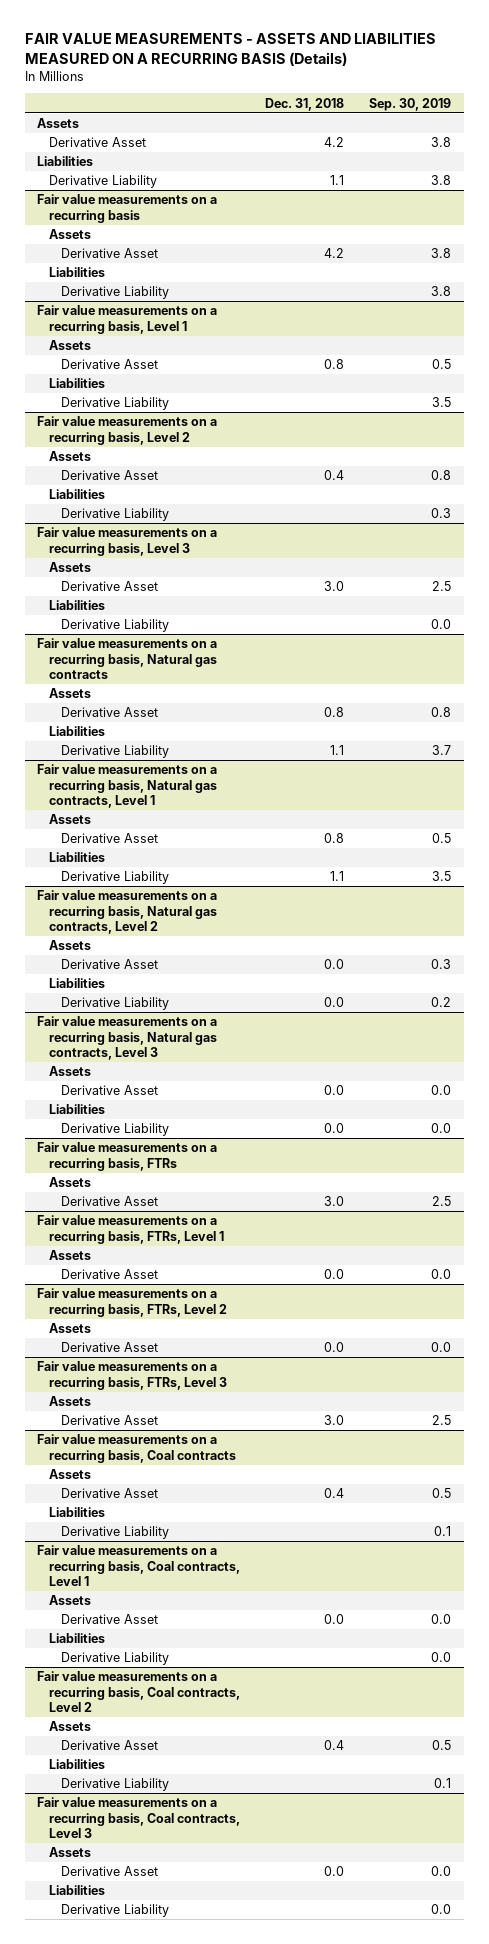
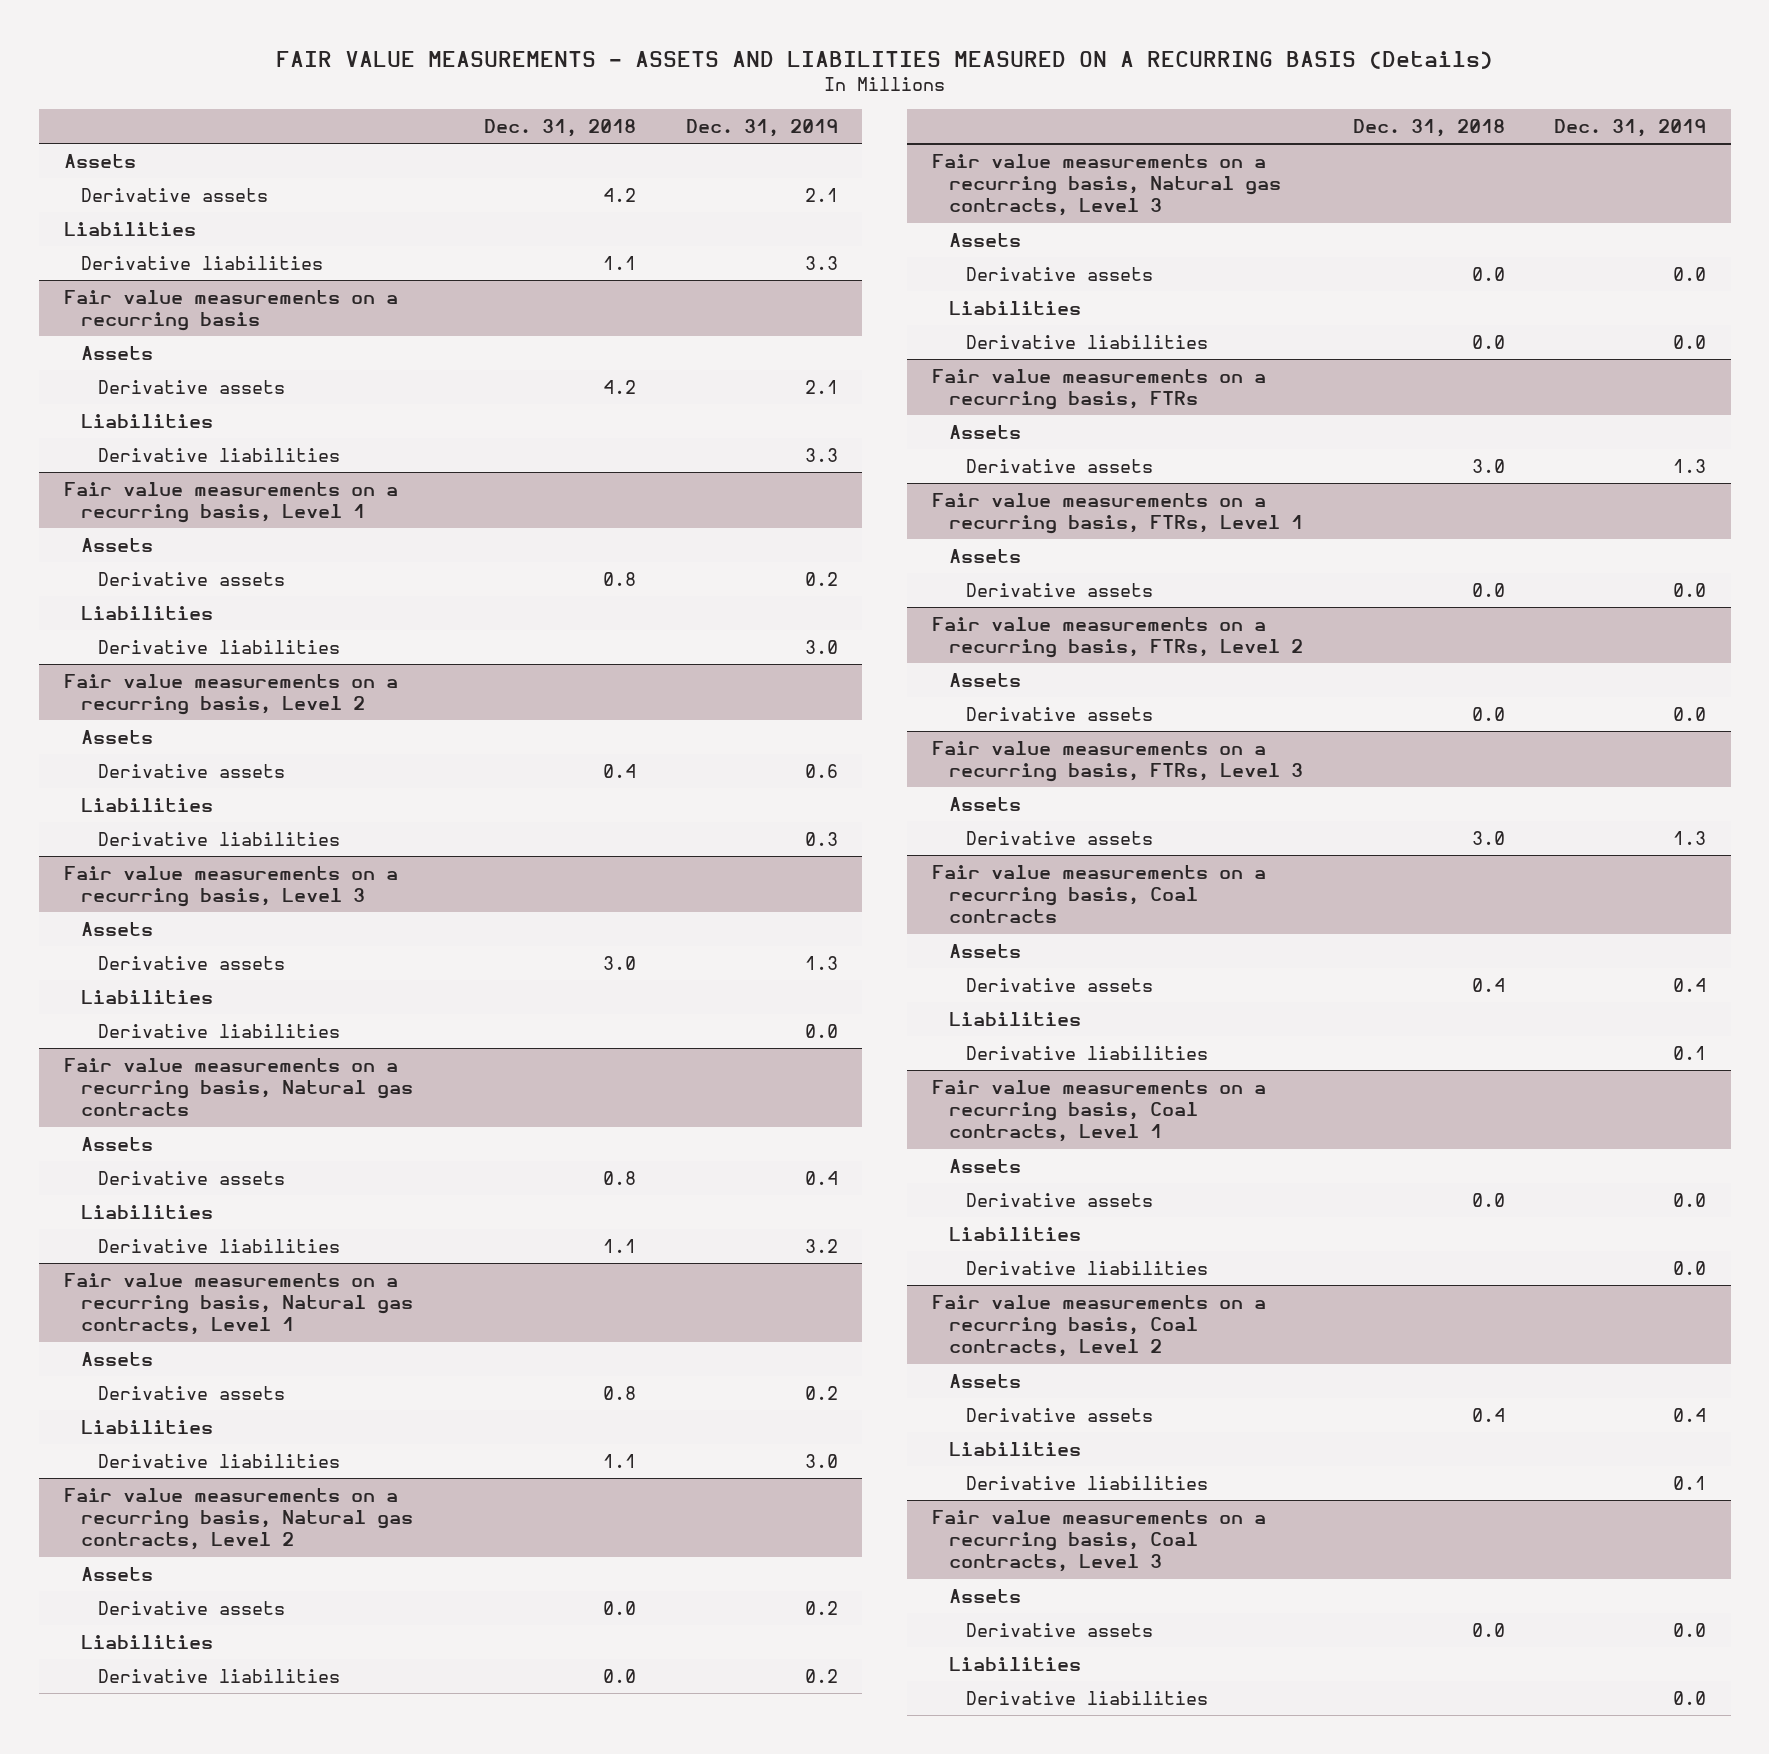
- | Dec. 31, 2018 | Sep. 30, 2019
+ | Dec. 31, 2018 | Dec. 31, 2019
- Derivative Asset | 4.2 | 3.8
+ Derivative assets | 4.2 | 2.1
- Derivative Liability | 1.1 | 3.8
+ Derivative liabilities | 1.1 | 3.3
@ Fair value measurements on a recurring basis
- Derivative Asset | 4.2 | 3.8
+ Derivative assets | 4.2 | 2.1
- Derivative Liability | | 3.8
+ Derivative liabilities | | 3.3
@ Fair value measurements on a recurring basis, Level 1
- Derivative Asset | 0.8 | 0.5
+ Derivative assets | 0.8 | 0.2
- Derivative Liability | | 3.5
+ Derivative liabilities | | 3.0
@ Fair value measurements on a recurring basis, Level 2
- Derivative Asset | 0.4 | 0.8
+ Derivative assets | 0.4 | 0.6
- Derivative Liability | | 0.3
+ Derivative liabilities | | 0.3
@ Fair value measurements on a recurring basis, Level 3
- Derivative Asset | 3.0 | 2.5
+ Derivative assets | 3.0 | 1.3
- Derivative Liability | | 0.0
+ Derivative liabilities | | 0.0
@ Fair value measurements on a recurring basis, Natural gas contracts
- Derivative Asset | 0.8 | 0.8
+ Derivative assets | 0.8 | 0.4
- Derivative Liability | 1.1 | 3.7
+ Derivative liabilities | 1.1 | 3.2
@ Fair value measurements on a recurring basis, Natural gas contracts, Level 1
- Derivative Asset | 0.8 | 0.5
+ Derivative assets | 0.8 | 0.2
- Derivative Liability | 1.1 | 3.5
+ Derivative liabilities | 1.1 | 3.0
@ Fair value measurements on a recurring basis, Natural gas contracts, Level 2
- Derivative Asset | 0.0 | 0.3
+ Derivative assets | 0.0 | 0.2
- Derivative Liability | 0.0 | 0.2
+ Derivative liabilities | 0.0 | 0.2
@ Fair value measurements on a recurring basis, Natural gas contracts, Level 3
- Derivative Asset | 0.0 | 0.0
+ Derivative assets | 0.0 | 0.0
- Derivative Liability | 0.0 | 0.0
+ Derivative liabilities | 0.0 | 0.0
@ Fair value measurements on a recurring basis, FTRs
- Derivative Asset | 3.0 | 2.5
+ Derivative assets | 3.0 | 1.3
@ Fair value measurements on a recurring basis, FTRs, Level 1
- Derivative Asset | 0.0 | 0.0
+ Derivative assets | 0.0 | 0.0
@ Fair value measurements on a recurring basis, FTRs, Level 2
- Derivative Asset | 0.0 | 0.0
+ Derivative assets | 0.0 | 0.0
@ Fair value measurements on a recurring basis, FTRs, Level 3
- Derivative Asset | 3.0 | 2.5
+ Derivative assets | 3.0 | 1.3
@ Fair value measurements on a recurring basis, Coal contracts
- Derivative Asset | 0.4 | 0.5
+ Derivative assets | 0.4 | 0.4
- Derivative Liability | | 0.1
+ Derivative liabilities | | 0.1
@ Fair value measurements on a recurring basis, Coal contracts, Level 1
- Derivative Asset | 0.0 | 0.0
+ Derivative assets | 0.0 | 0.0
- Derivative Liability | | 0.0
+ Derivative liabilities | | 0.0
@ Fair value measurements on a recurring basis, Coal contracts, Level 2
- Derivative Asset | 0.4 | 0.5
+ Derivative assets | 0.4 | 0.4
- Derivative Liability | | 0.1
+ Derivative liabilities | | 0.1
@ Fair value measurements on a recurring basis, Coal contracts, Level 3
- Derivative Asset | 0.0 | 0.0
+ Derivative assets | 0.0 | 0.0
- Derivative Liability | | 0.0
+ Derivative liabilities | | 0.0

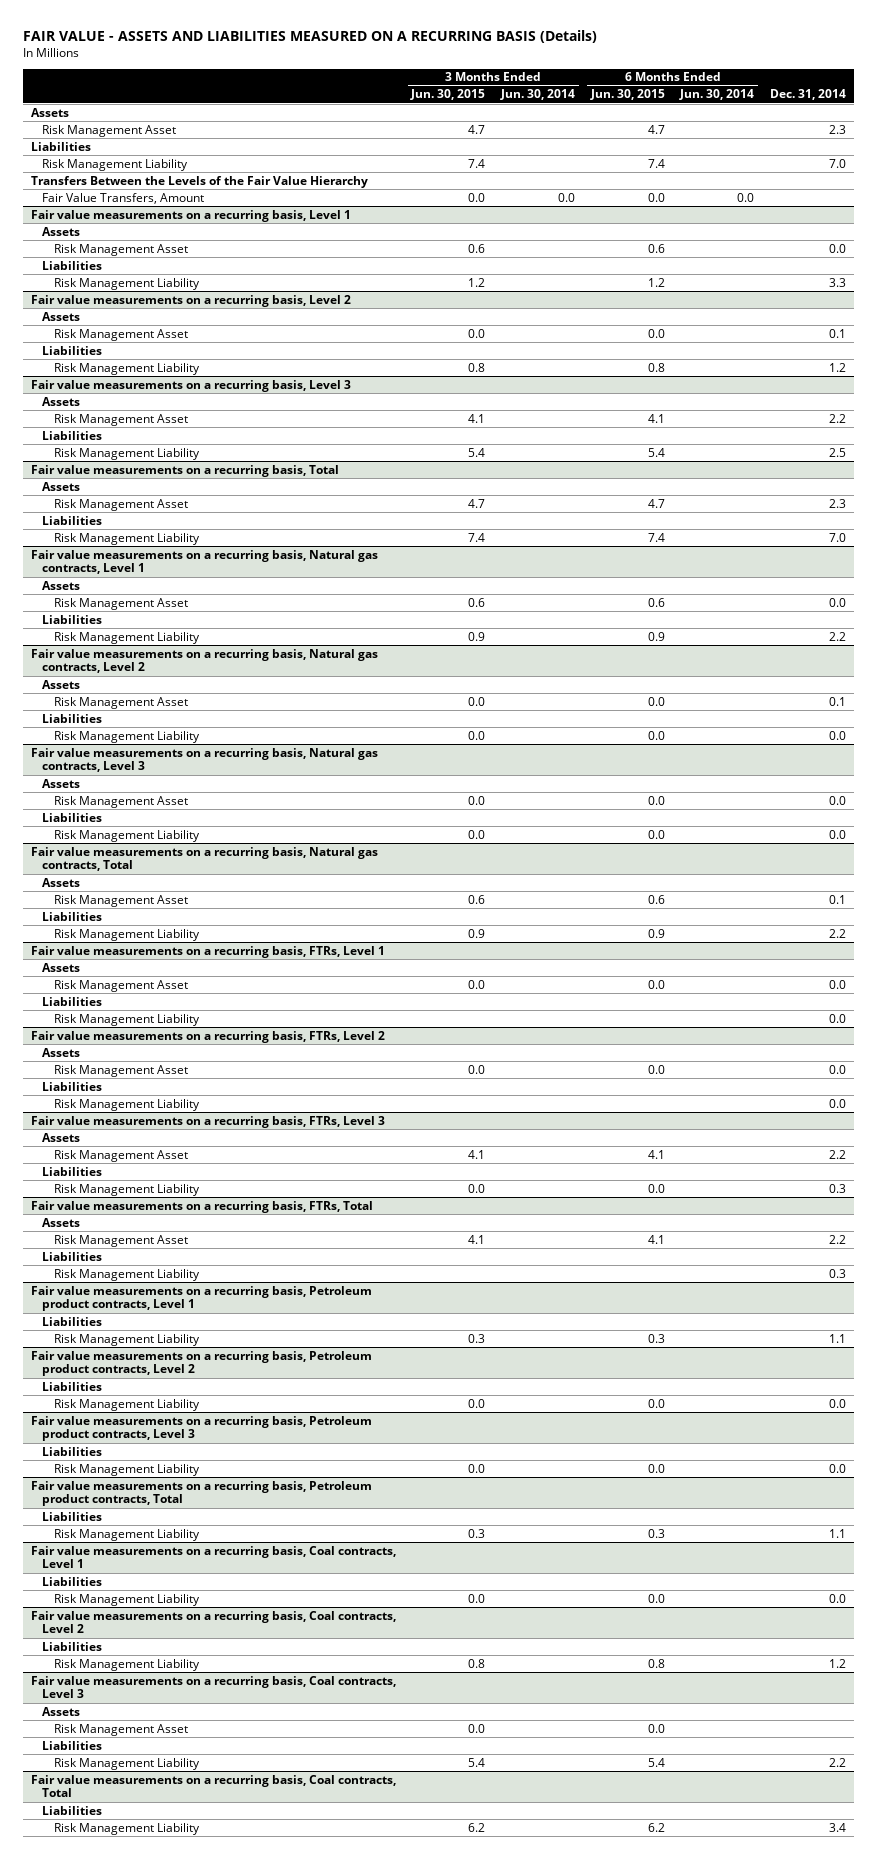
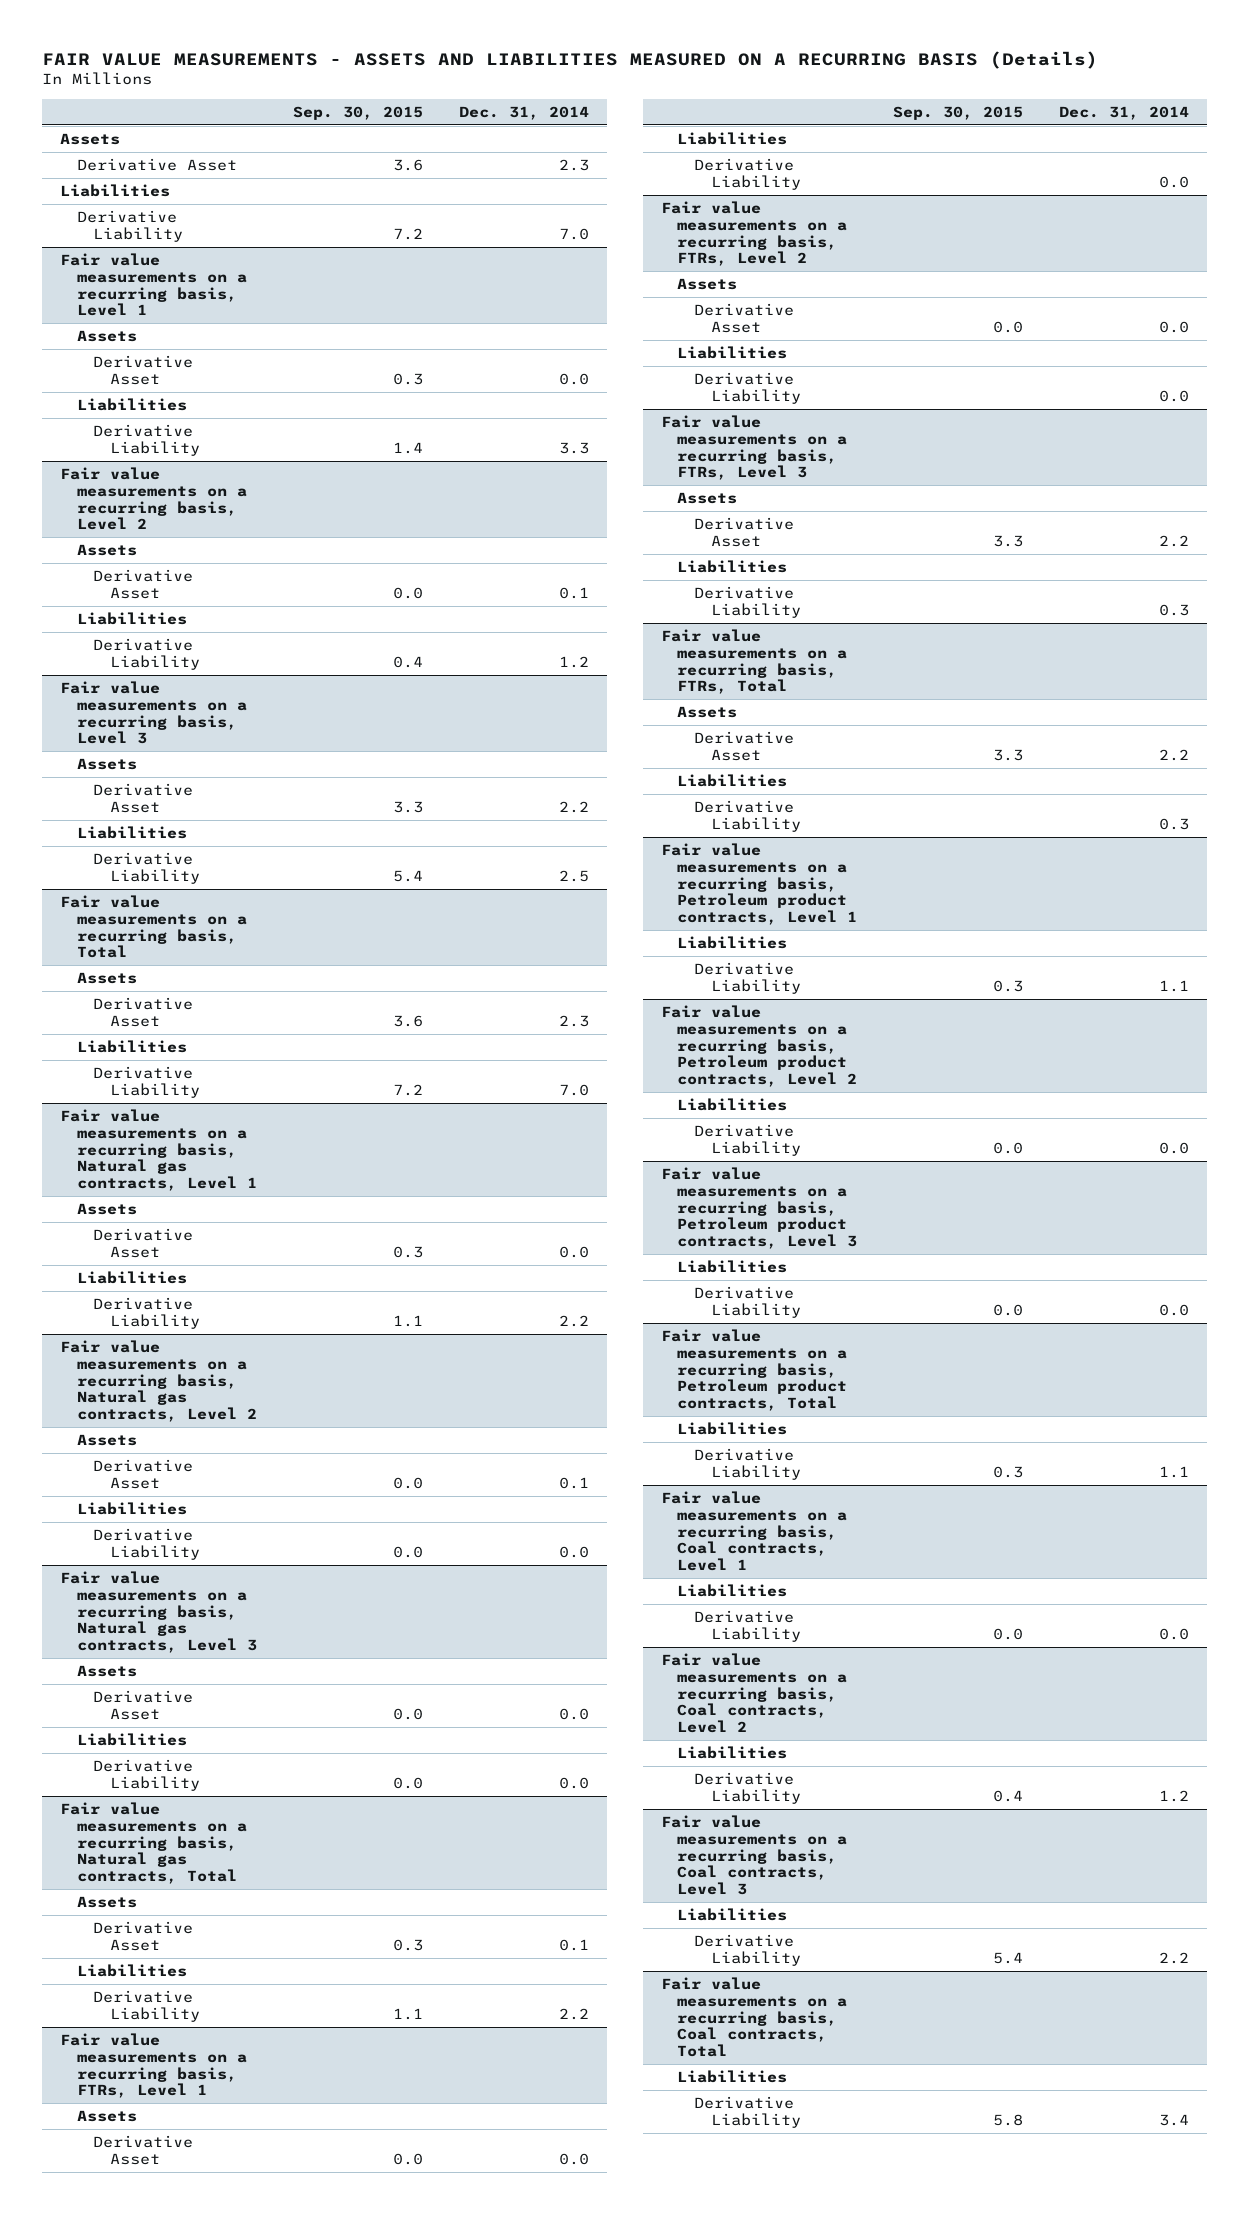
- FAIR VALUE - ASSETS AND LIABILITIES MEASURED ON A RECURRING BASIS (Details)
+ FAIR VALUE MEASUREMENTS - ASSETS AND LIABILITIES MEASURED ON A RECURRING BASIS (Details)
- | 3 Months Ended Jun. 30, 2015 | 3 Months Ended Jun. 30, 2014 | 6 Months Ended Jun. 30, 2015 | 6 Months Ended Jun. 30, 2014 | Dec. 31, 2014
+ | Sep. 30, 2015 | Dec. 31, 2014
- Risk Management Asset | 4.7 | | 4.7 | | 2.3
+ Derivative Asset | 3.6 | 2.3
- Risk Management Liability | 7.4 | | 7.4 | | 7.0
- Transfers Between the Levels of the Fair Value Hierarchy
- Fair Value Transfers, Amount | 0.0 | 0.0 | 0.0 | 0.0 |
+ Derivative Liability | 7.2 | 7.0
@ Fair value measurements on a recurring basis, Level 1
- Risk Management Asset | 0.6 | | 0.6 | | 0.0
+ Derivative Asset | 0.3 | 0.0
- Risk Management Liability | 1.2 | | 1.2 | | 3.3
+ Derivative Liability | 1.4 | 3.3
@ Fair value measurements on a recurring basis, Level 2
- Risk Management Asset | 0.0 | | 0.0 | | 0.1
+ Derivative Asset | 0.0 | 0.1
- Risk Management Liability | 0.8 | | 0.8 | | 1.2
+ Derivative Liability | 0.4 | 1.2
@ Fair value measurements on a recurring basis, Level 3
- Risk Management Asset | 4.1 | | 4.1 | | 2.2
+ Derivative Asset | 3.3 | 2.2
- Risk Management Liability | 5.4 | | 5.4 | | 2.5
+ Derivative Liability | 5.4 | 2.5
@ Fair value measurements on a recurring basis, Total
- Risk Management Asset | 4.7 | | 4.7 | | 2.3
+ Derivative Asset | 3.6 | 2.3
- Risk Management Liability | 7.4 | | 7.4 | | 7.0
+ Derivative Liability | 7.2 | 7.0
@ Fair value measurements on a recurring basis, Natural gas contracts, Level 1
- Risk Management Asset | 0.6 | | 0.6 | | 0.0
+ Derivative Asset | 0.3 | 0.0
- Risk Management Liability | 0.9 | | 0.9 | | 2.2
+ Derivative Liability | 1.1 | 2.2
@ Fair value measurements on a recurring basis, Natural gas contracts, Level 2
- Risk Management Asset | 0.0 | | 0.0 | | 0.1
+ Derivative Asset | 0.0 | 0.1
- Risk Management Liability | 0.0 | | 0.0 | | 0.0
+ Derivative Liability | 0.0 | 0.0
@ Fair value measurements on a recurring basis, Natural gas contracts, Level 3
- Risk Management Asset | 0.0 | | 0.0 | | 0.0
+ Derivative Asset | 0.0 | 0.0
- Risk Management Liability | 0.0 | | 0.0 | | 0.0
+ Derivative Liability | 0.0 | 0.0
@ Fair value measurements on a recurring basis, Natural gas contracts, Total
- Risk Management Asset | 0.6 | | 0.6 | | 0.1
+ Derivative Asset | 0.3 | 0.1
- Risk Management Liability | 0.9 | | 0.9 | | 2.2
+ Derivative Liability | 1.1 | 2.2
@ Fair value measurements on a recurring basis, FTRs, Level 1
- Risk Management Asset | 0.0 | | 0.0 | | 0.0
+ Derivative Asset | 0.0 | 0.0
- Risk Management Liability | | | | | 0.0
+ Derivative Liability | | 0.0
@ Fair value measurements on a recurring basis, FTRs, Level 2
- Risk Management Asset | 0.0 | | 0.0 | | 0.0
+ Derivative Asset | 0.0 | 0.0
- Risk Management Liability | | | | | 0.0
+ Derivative Liability | | 0.0
@ Fair value measurements on a recurring basis, FTRs, Level 3
- Risk Management Asset | 4.1 | | 4.1 | | 2.2
+ Derivative Asset | 3.3 | 2.2
- Risk Management Liability | 0.0 | | 0.0 | | 0.3
+ Derivative Liability | | 0.3
@ Fair value measurements on a recurring basis, FTRs, Total
- Risk Management Asset | 4.1 | | 4.1 | | 2.2
+ Derivative Asset | 3.3 | 2.2
- Risk Management Liability | | | | | 0.3
+ Derivative Liability | | 0.3
@ Fair value measurements on a recurring basis, Petroleum product contracts, Level 1
- Risk Management Liability | 0.3 | | 0.3 | | 1.1
+ Derivative Liability | 0.3 | 1.1
@ Fair value measurements on a recurring basis, Petroleum product contracts, Level 2
- Risk Management Liability | 0.0 | | 0.0 | | 0.0
+ Derivative Liability | 0.0 | 0.0
@ Fair value measurements on a recurring basis, Petroleum product contracts, Level 3
- Risk Management Liability | 0.0 | | 0.0 | | 0.0
+ Derivative Liability | 0.0 | 0.0
@ Fair value measurements on a recurring basis, Petroleum product contracts, Total
- Risk Management Liability | 0.3 | | 0.3 | | 1.1
+ Derivative Liability | 0.3 | 1.1
@ Fair value measurements on a recurring basis, Coal contracts, Level 1
- Risk Management Liability | 0.0 | | 0.0 | | 0.0
+ Derivative Liability | 0.0 | 0.0
@ Fair value measurements on a recurring basis, Coal contracts, Level 2
- Risk Management Liability | 0.8 | | 0.8 | | 1.2
+ Derivative Liability | 0.4 | 1.2
@ Fair value measurements on a recurring basis, Coal contracts, Level 3
- Assets
- Risk Management Asset | 0.0 | | 0.0 | |
- Risk Management Liability | 5.4 | | 5.4 | | 2.2
+ Derivative Liability | 5.4 | 2.2
@ Fair value measurements on a recurring basis, Coal contracts, Total
- Risk Management Liability | 6.2 | | 6.2 | | 3.4
+ Derivative Liability | 5.8 | 3.4

